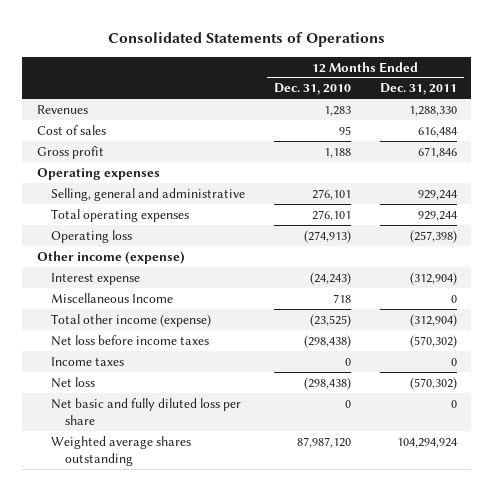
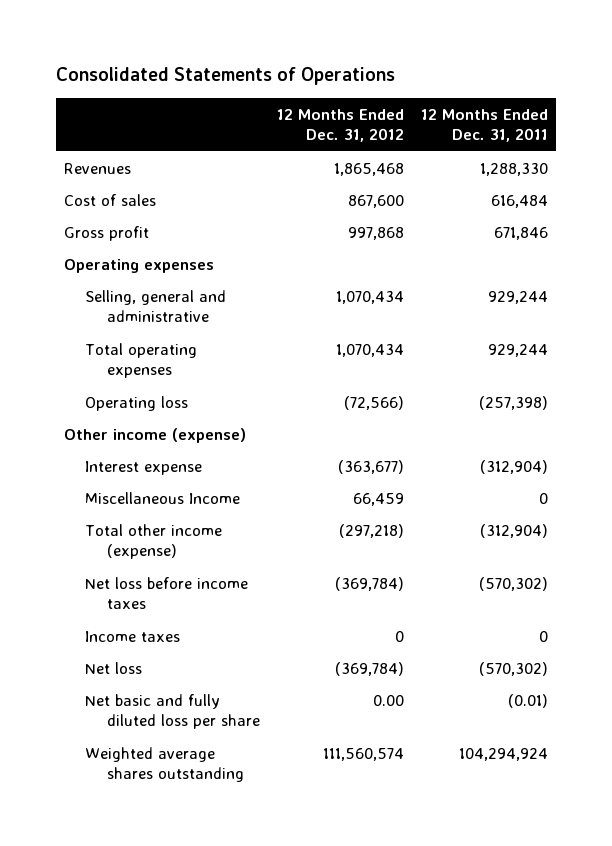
- | 12 Months Ended Dec. 31, 2010 | 12 Months Ended Dec. 31, 2011
+ | 12 Months Ended Dec. 31, 2012 | 12 Months Ended Dec. 31, 2011
- Net basic and fully diluted loss per share | 0 | 0
+ Net basic and fully diluted loss per share | 0.00 | (0.01)

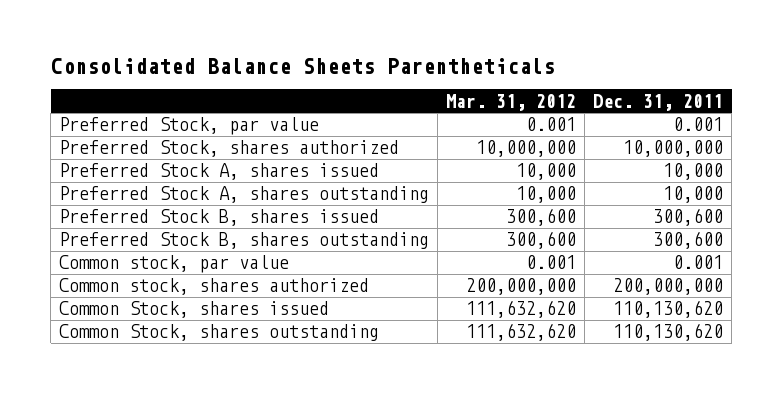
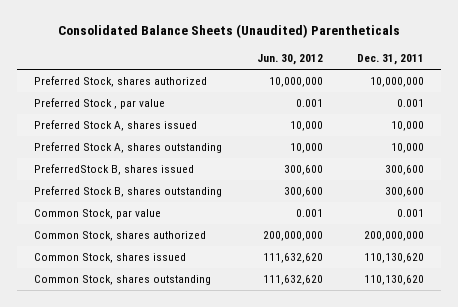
- Consolidated Balance Sheets Parentheticals
+ Consolidated Balance Sheets (Unaudited) Parentheticals
- | Mar. 31, 2012 | Dec. 31, 2011
+ | Jun. 30, 2012 | Dec. 31, 2011
- Preferred Stock, par value | 0.001 | 0.001
+ Preferred Stock , par value | 0.001 | 0.001
- Preferred Stock B, shares issued | 300,600 | 300,600
+ PreferredStock B, shares issued | 300,600 | 300,600
- Common stock, par value | 0.001 | 0.001
- Common stock, shares authorized | 200,000,000 | 200,000,000
+ Common Stock, par value | 0.001 | 0.001
+ Common Stock, shares authorized | 200,000,000 | 200,000,000

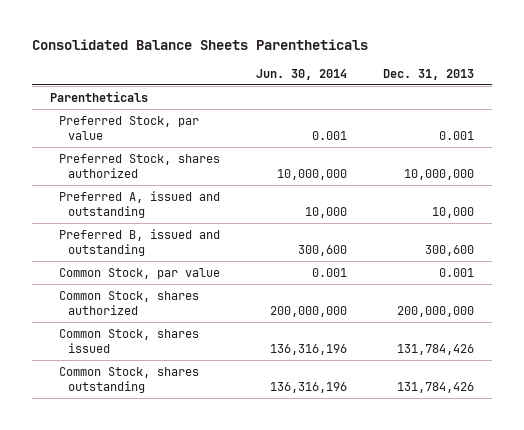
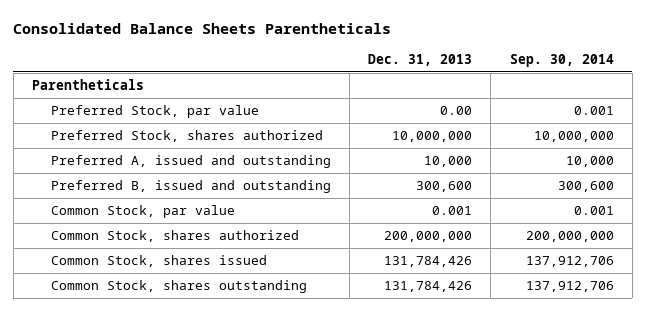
- | Jun. 30, 2014 | Dec. 31, 2013
+ | Dec. 31, 2013 | Sep. 30, 2014
- Preferred Stock, par value | 0.001 | 0.001
+ Preferred Stock, par value | 0.00 | 0.001

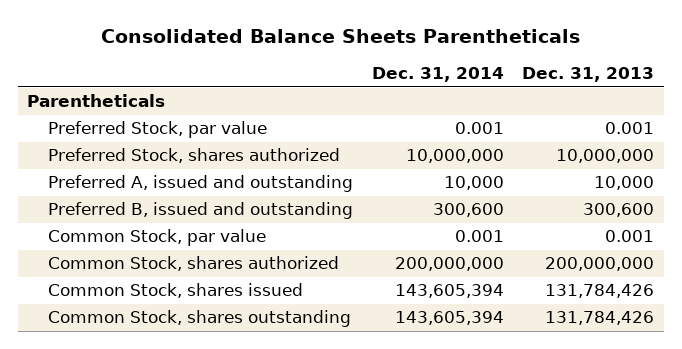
- | Dec. 31, 2013 | Sep. 30, 2014
+ | Dec. 31, 2014 | Dec. 31, 2013
- Preferred Stock, par value | 0.00 | 0.001
+ Preferred Stock, par value | 0.001 | 0.001

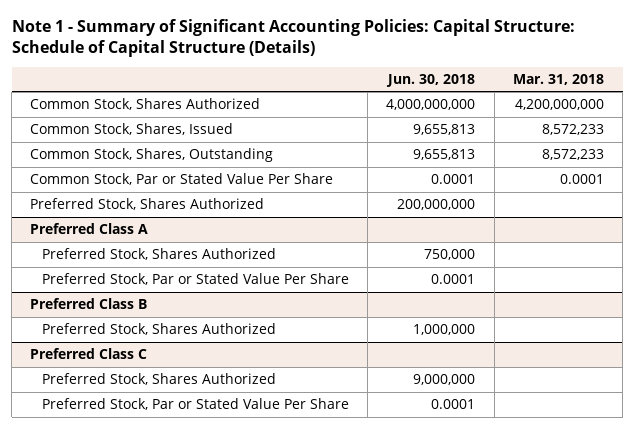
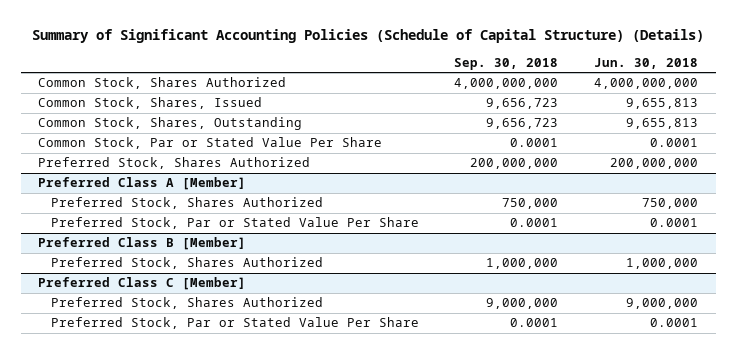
- Note 1 - Summary of Significant Accounting Policies: Capital Structure: Schedule of Capital Structure (Details)
+ Summary of Significant Accounting Policies (Schedule of Capital Structure) (Details)
- | Jun. 30, 2018 | Mar. 31, 2018
+ | Sep. 30, 2018 | Jun. 30, 2018
- Preferred Class A
+ Preferred Class A [Member]
- Preferred Class B
+ Preferred Class B [Member]
- Preferred Class C
+ Preferred Class C [Member]

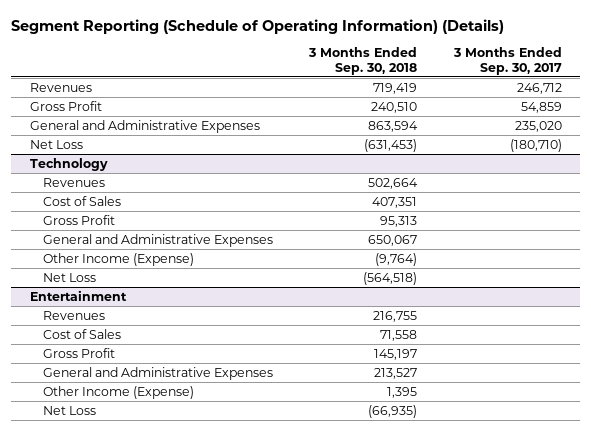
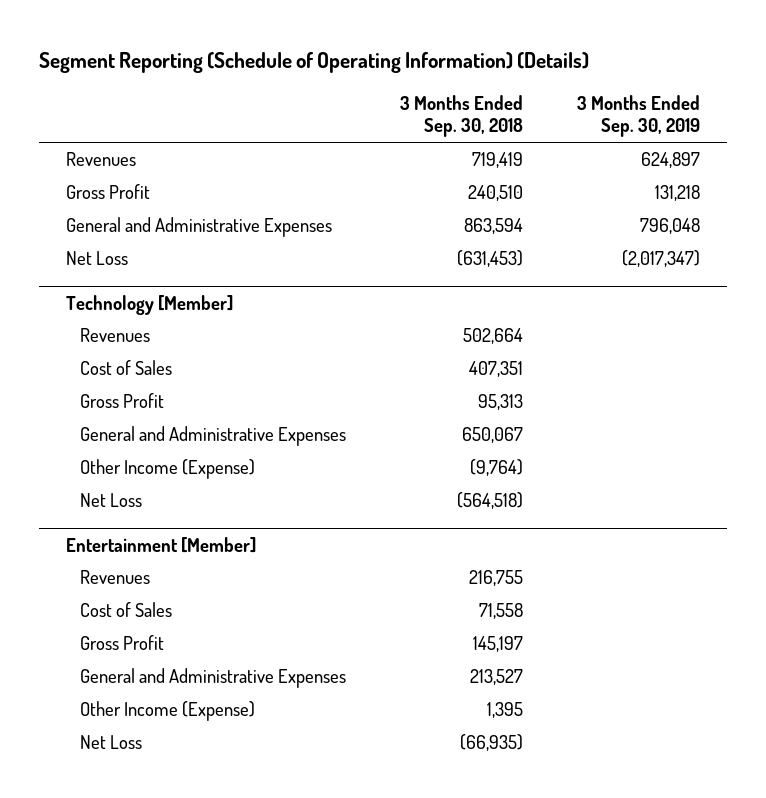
- | 3 Months Ended Sep. 30, 2018 | 3 Months Ended Sep. 30, 2017
+ | 3 Months Ended Sep. 30, 2018 | 3 Months Ended Sep. 30, 2019
- Technology
+ Technology [Member]
- Entertainment
+ Entertainment [Member]

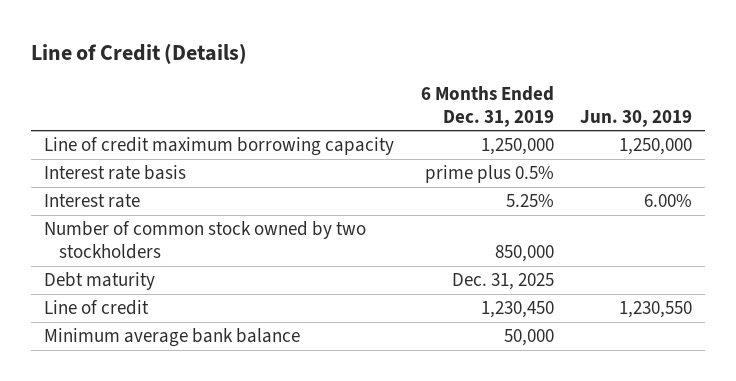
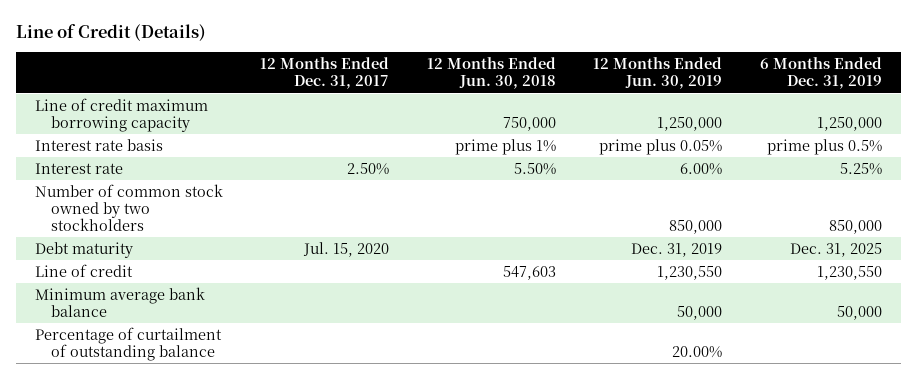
- | 6 Months Ended Dec. 31, 2019 | Jun. 30, 2019
+ | 12 Months Ended Dec. 31, 2017 | 12 Months Ended Jun. 30, 2018 | 12 Months Ended Jun. 30, 2019 | 6 Months Ended Dec. 31, 2019
- Line of credit | 1,230,450 | 1,230,550
+ Line of credit | | 547,603 | 1,230,550 | 1,230,550
+ Percentage of curtailment of outstanding balance | | | 20.00% |

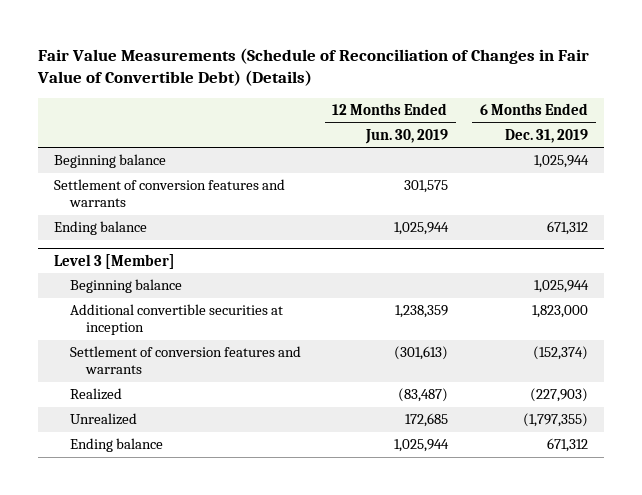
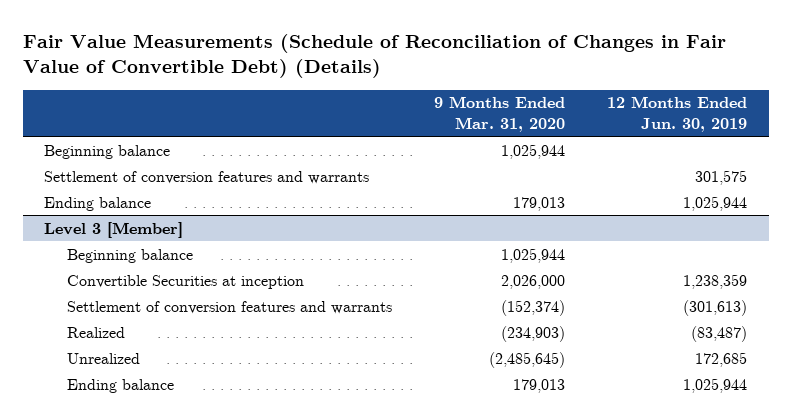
- | 12 Months Ended Jun. 30, 2019 | 6 Months Ended Dec. 31, 2019
+ | 9 Months Ended Mar. 31, 2020 | 12 Months Ended Jun. 30, 2019
@ Level 3 [Member]
- Additional convertible securities at inception | 1,238,359 | 1,823,000
+ Convertible Securities at inception | 2,026,000 | 1,238,359

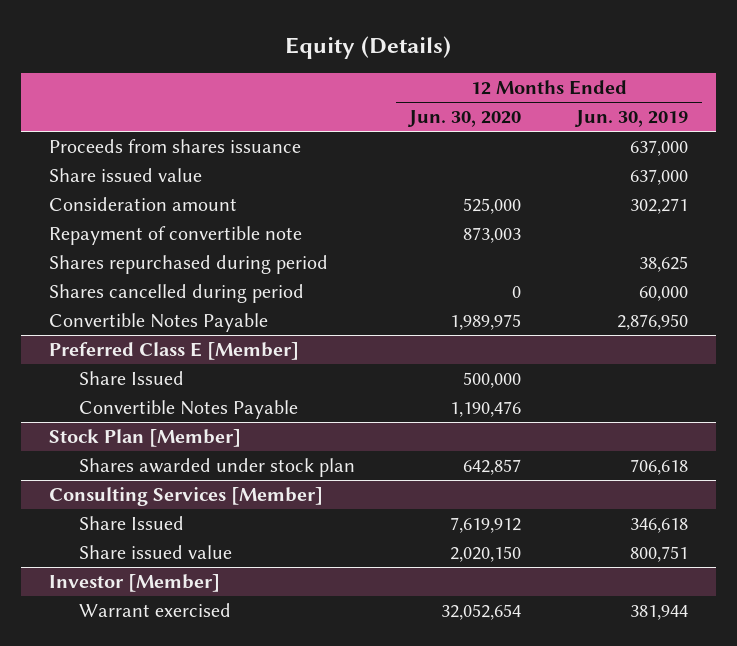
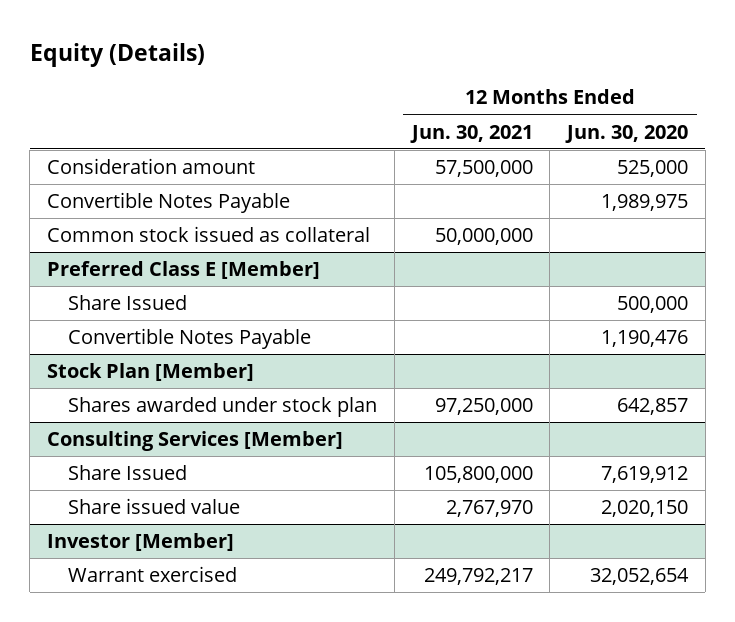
- | 12 Months Ended Jun. 30, 2020 | 12 Months Ended Jun. 30, 2019
+ | 12 Months Ended Jun. 30, 2021 | 12 Months Ended Jun. 30, 2020
- Proceeds from shares issuance | | 637,000
- Share issued value | | 637,000
- Repayment of convertible note | 873,003 |
- Shares repurchased during period | | 38,625
- Shares cancelled during period | 0 | 60,000
+ Common stock issued as collateral | 50,000,000 |

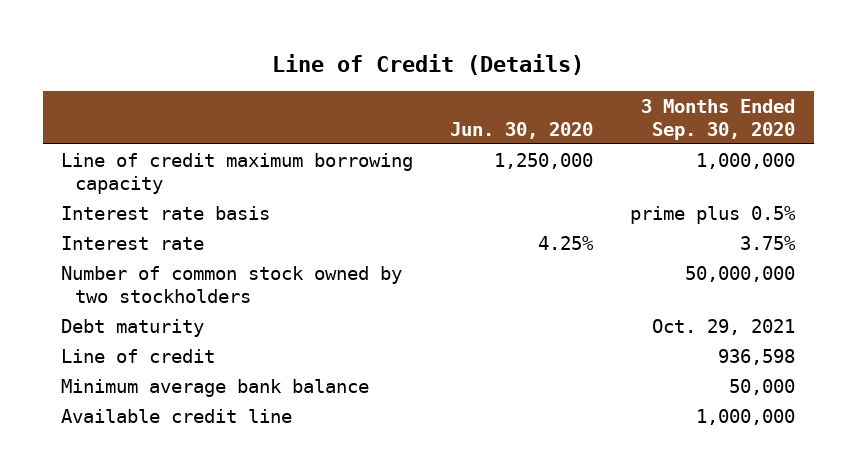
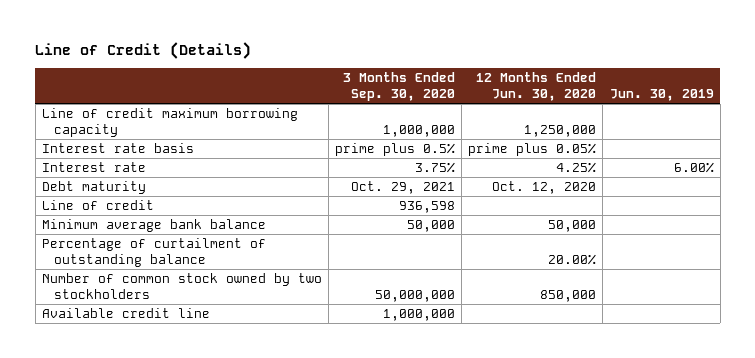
- | Jun. 30, 2020 | 3 Months Ended Sep. 30, 2020
+ | 3 Months Ended Sep. 30, 2020 | 12 Months Ended Jun. 30, 2020 | Jun. 30, 2019
+ Percentage of curtailment of outstanding balance | | 20.00% |
moved down: Number of common stock owned by two stockholders | 50,000,000 | 850,000 |

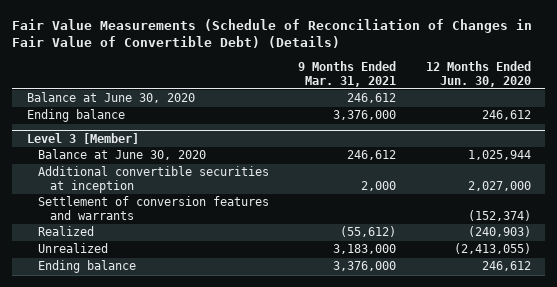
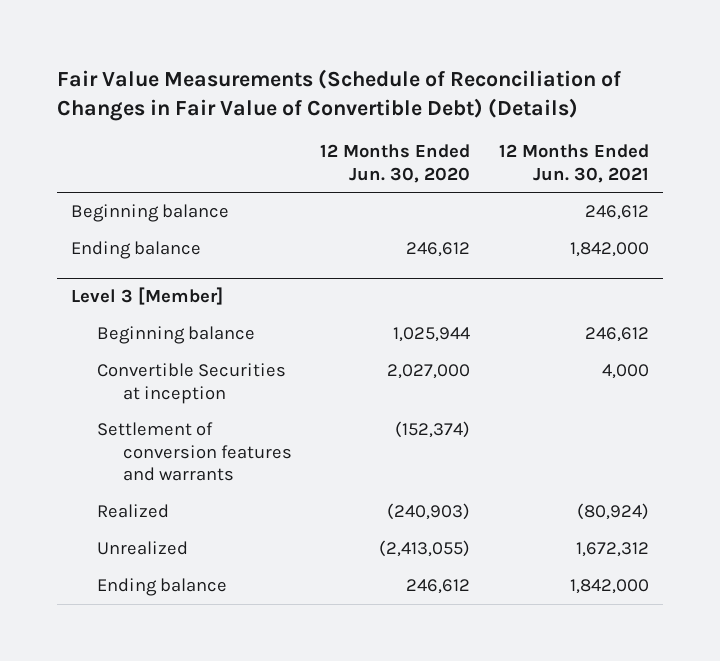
- | 9 Months Ended Mar. 31, 2021 | 12 Months Ended Jun. 30, 2020
+ | 12 Months Ended Jun. 30, 2020 | 12 Months Ended Jun. 30, 2021
- Balance at June 30, 2020 | 246,612 |
+ Beginning balance | | 246,612
@ Level 3 [Member]
- Balance at June 30, 2020 | 246,612 | 1,025,944
- Additional convertible securities at inception | 2,000 | 2,027,000
+ Beginning balance | 1,025,944 | 246,612
+ Convertible Securities at inception | 2,027,000 | 4,000

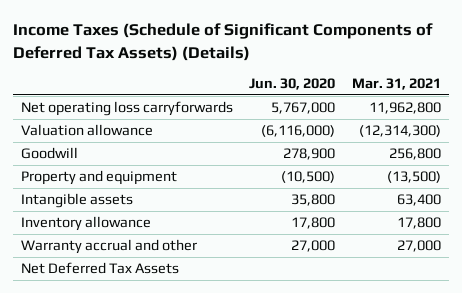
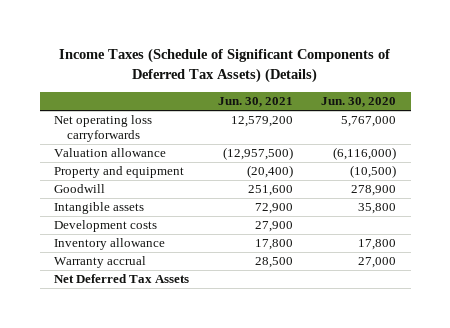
- | Jun. 30, 2020 | Mar. 31, 2021
+ | Jun. 30, 2021 | Jun. 30, 2020
moved down: Goodwill | 251,600 | 278,900
+ Development costs | 27,900 |
- Warranty accrual and other | 27,000 | 27,000
+ Warranty accrual | 28,500 | 27,000

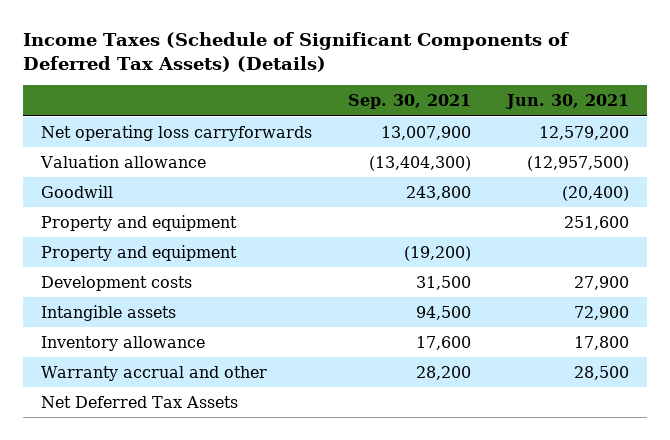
- | Jun. 30, 2021 | Jun. 30, 2020
+ | Sep. 30, 2021 | Jun. 30, 2021
- Property and equipment | (20,400) | (10,500)
- Goodwill | 251,600 | 278,900
+ Goodwill | 243,800 | (20,400)
+ Property and equipment | | 251,600
+ Property and equipment | (19,200) |
moved down: Intangible assets | 94,500 | 72,900
- Warranty accrual | 28,500 | 27,000
+ Warranty accrual and other | 28,200 | 28,500

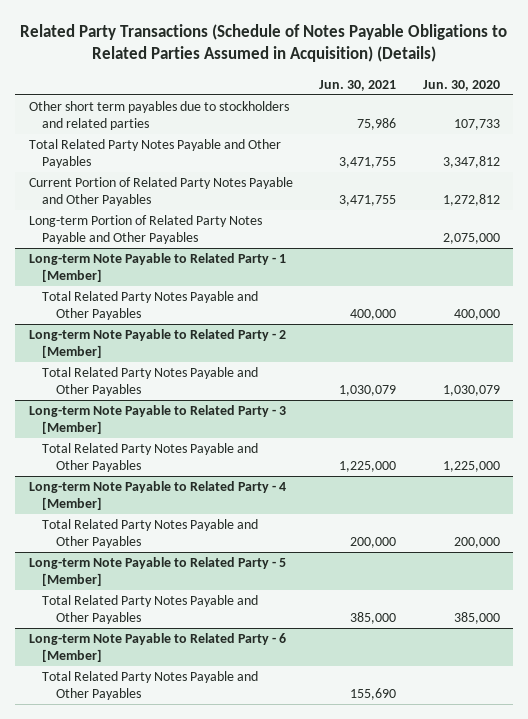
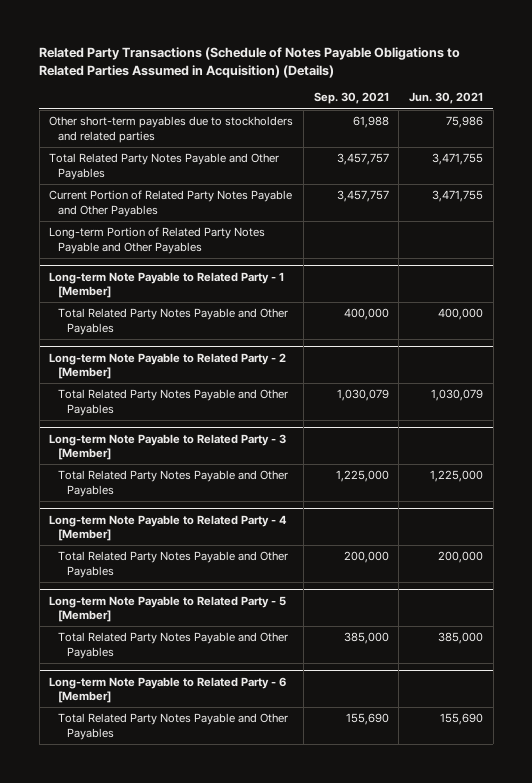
- | Jun. 30, 2021 | Jun. 30, 2020
+ | Sep. 30, 2021 | Jun. 30, 2021
- Other short term payables due to stockholders and related parties | 75,986 | 107,733
+ Other short-term payables due to stockholders and related parties | 61,988 | 75,986

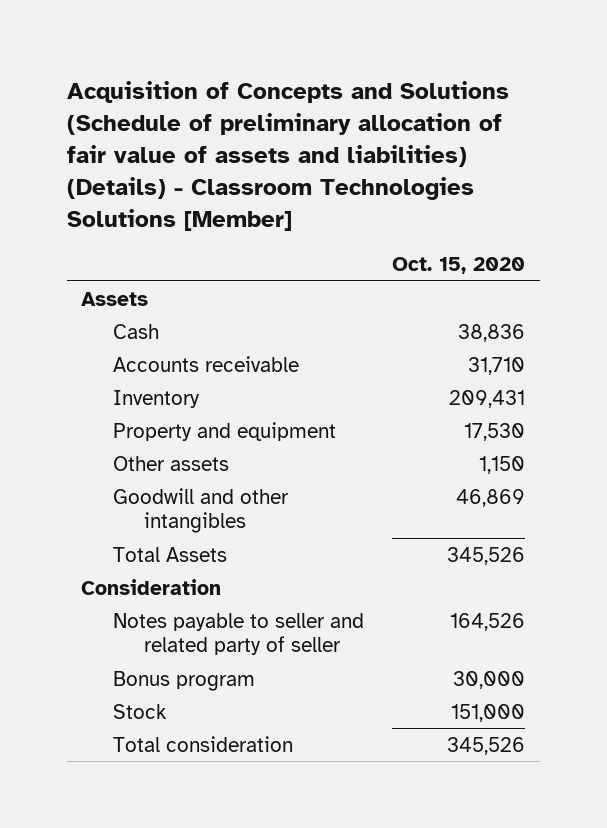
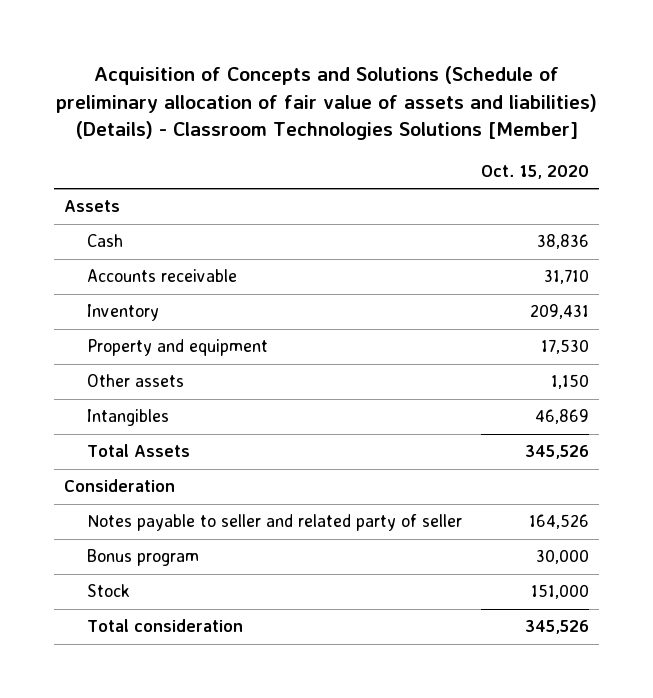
- Goodwill and other intangibles | 46,869
+ Intangibles | 46,869

